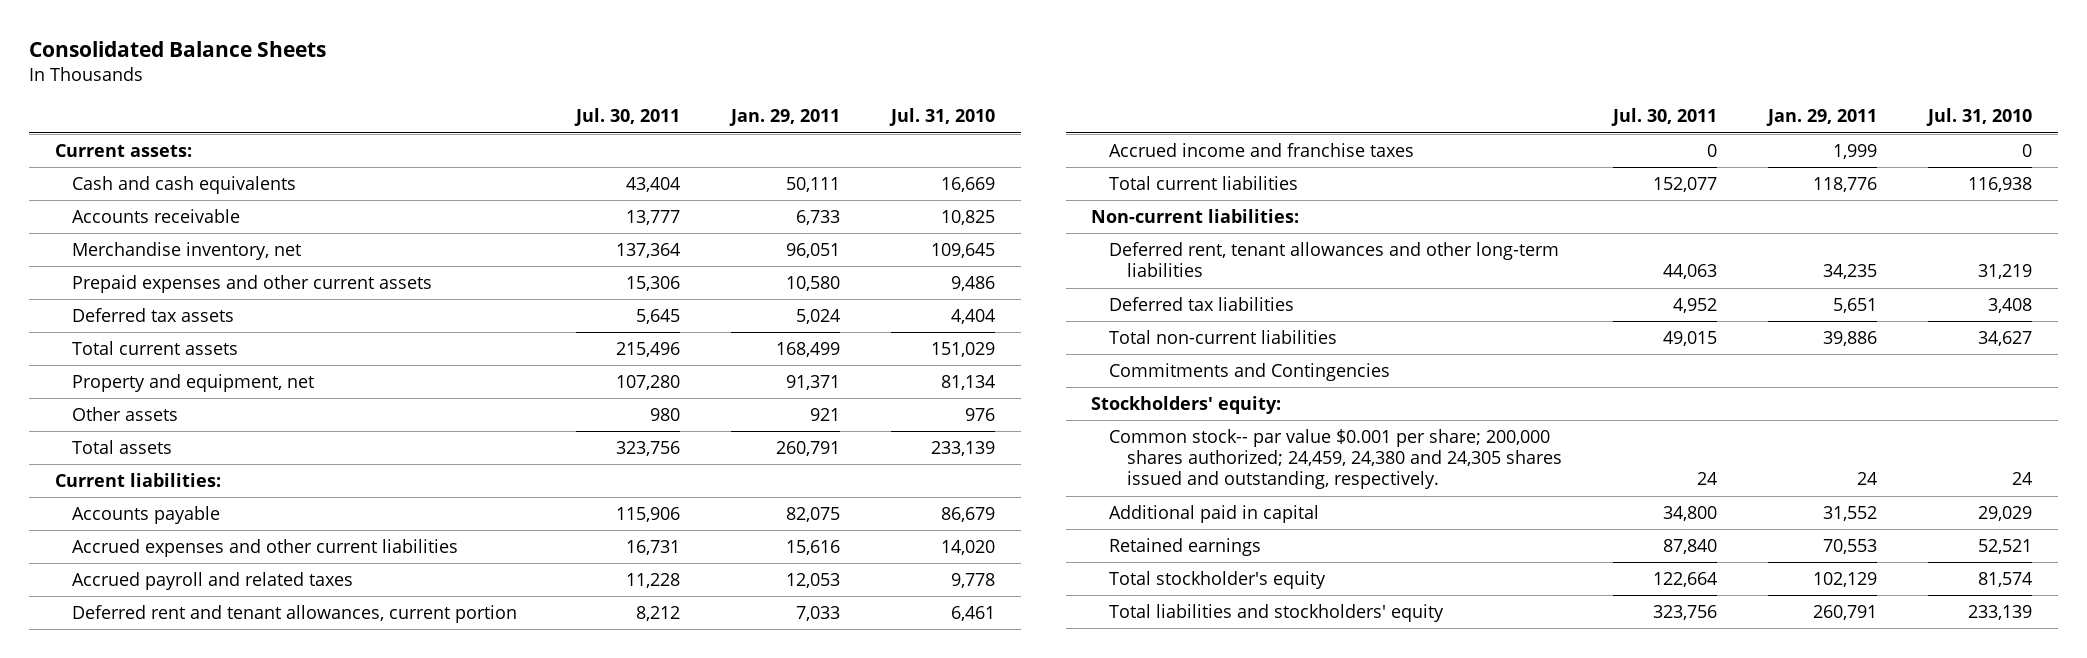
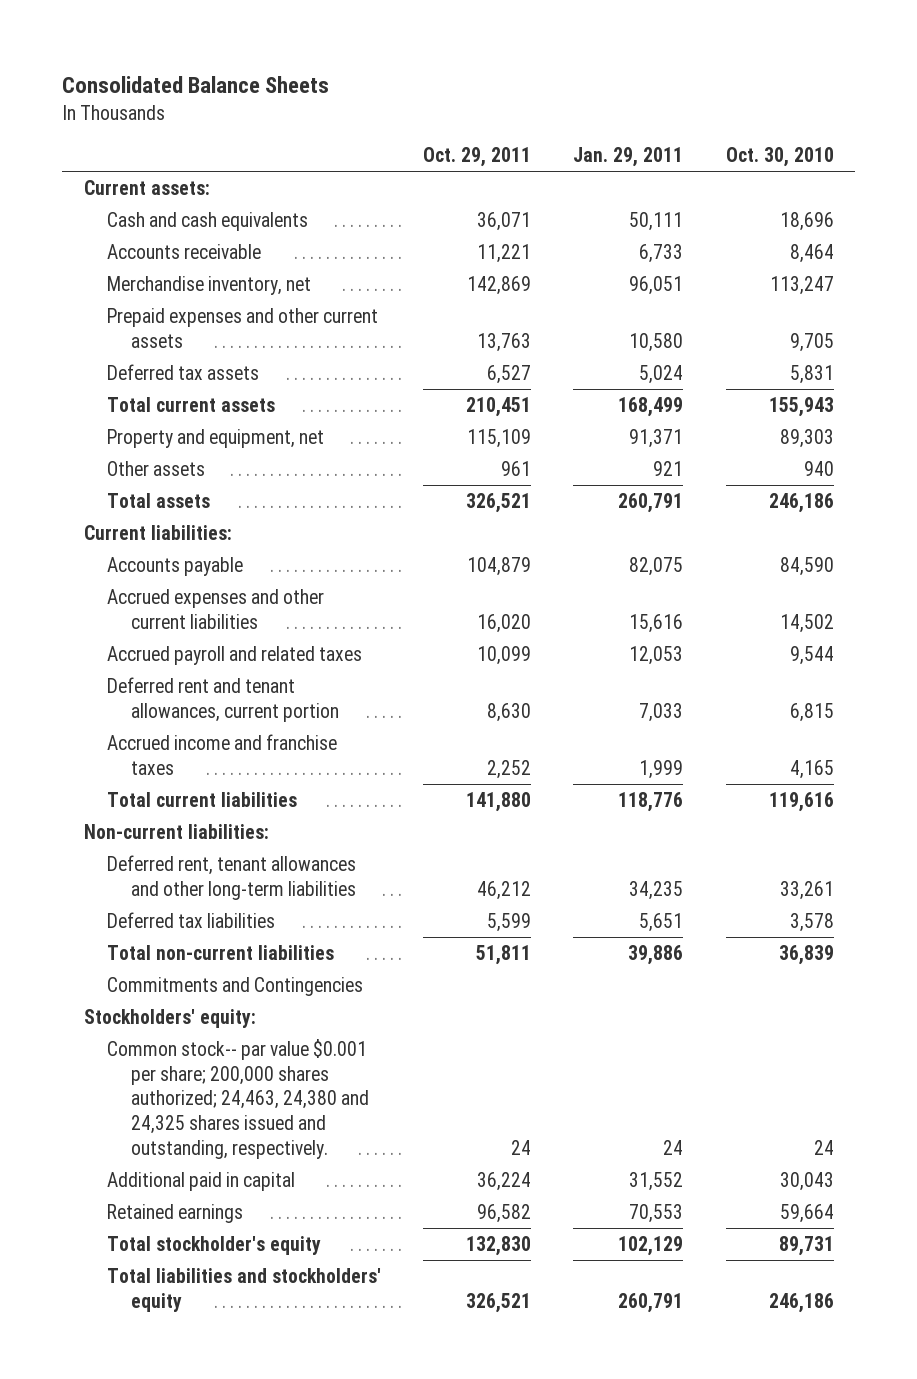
- | Jul. 30, 2011 | Jan. 29, 2011 | Jul. 31, 2010
+ | Oct. 29, 2011 | Jan. 29, 2011 | Oct. 30, 2010
- Common stock-- par value $0.001 per share; 200,000 shares authorized; 24,459, 24,380 and 24,305 shares issued and outstanding, respectively. | 24 | 24 | 24
+ Common stock-- par value $0.001 per share; 200,000 shares authorized; 24,463, 24,380 and 24,325 shares issued and outstanding, respectively. | 24 | 24 | 24

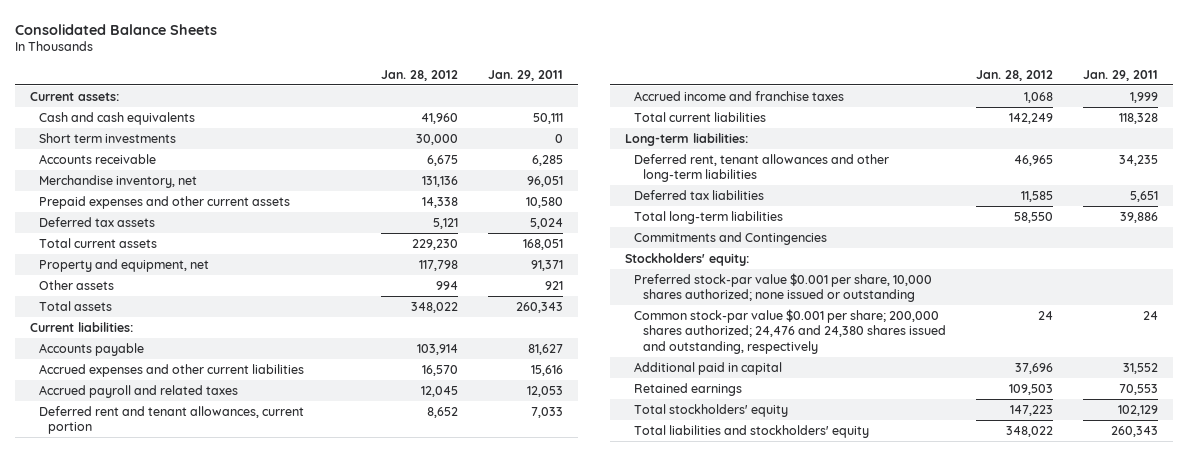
- | Oct. 29, 2011 | Jan. 29, 2011 | Oct. 30, 2010
+ | Jan. 28, 2012 | Jan. 29, 2011
- Accounts receivable | 11,221 | 6,733 | 8,464
+ Short term investments | 30,000 | 0
+ Accounts receivable | 6,675 | 6,285
- Total current assets | 210,451 | 168,499 | 155,943
+ Total current assets | 229,230 | 168,051
- Total assets | 326,521 | 260,791 | 246,186
+ Total assets | 348,022 | 260,343
- Accounts payable | 104,879 | 82,075 | 84,590
+ Accounts payable | 103,914 | 81,627
- Total current liabilities | 141,880 | 118,776 | 119,616
- Non-current liabilities:
+ Total current liabilities | 142,249 | 118,328
+ Long-term liabilities:
- Total non-current liabilities | 51,811 | 39,886 | 36,839
+ Total long-term liabilities | 58,550 | 39,886
- Common stock-- par value $0.001 per share; 200,000 shares authorized; 24,463, 24,380 and 24,325 shares issued and outstanding, respectively. | 24 | 24 | 24
+ Preferred stock-par value $0.001 per share, 10,000 shares authorized; none issued or outstanding
+ Common stock-par value $0.001 per share; 200,000 shares authorized; 24,476 and 24,380 shares issued and outstanding, respectively | 24 | 24
- Total stockholder's equity | 132,830 | 102,129 | 89,731
- Total liabilities and stockholders' equity | 326,521 | 260,791 | 246,186
+ Total stockholders' equity | 147,223 | 102,129
+ Total liabilities and stockholders' equity | 348,022 | 260,343

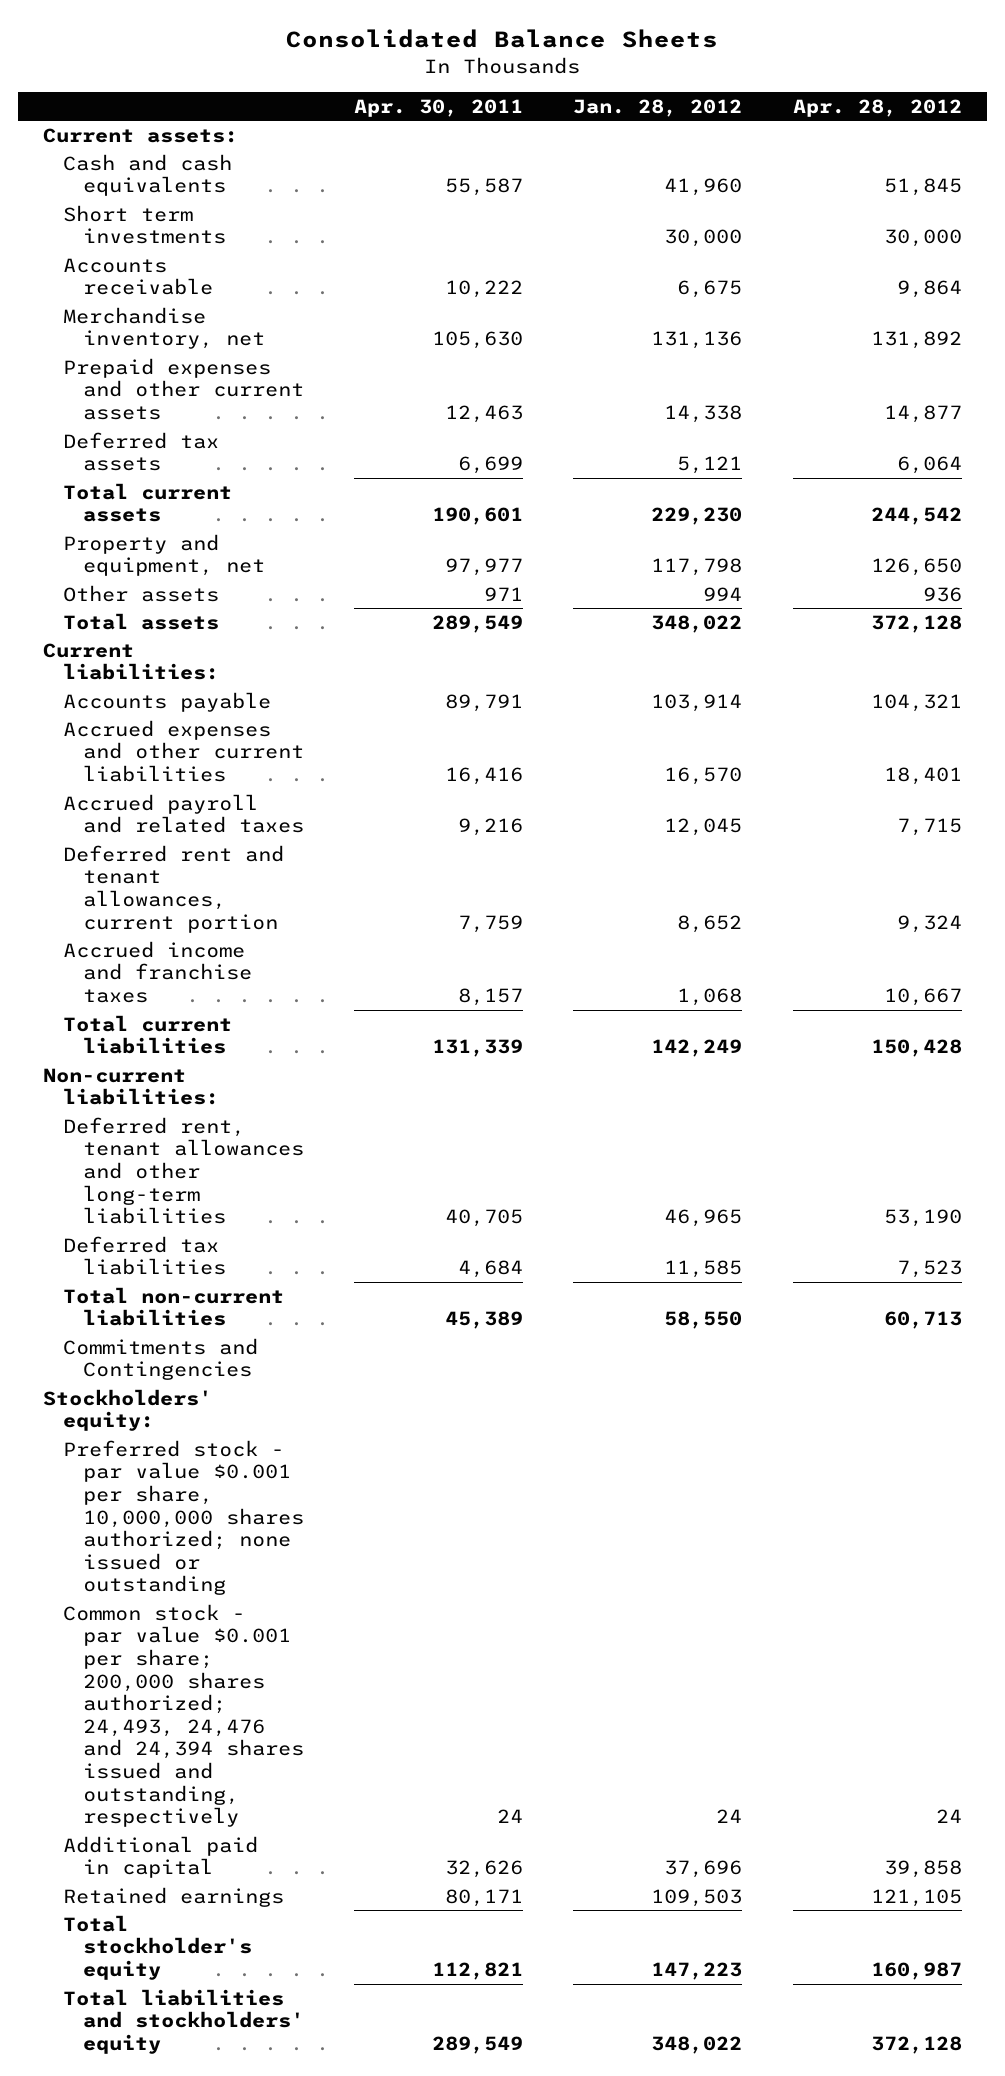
- | Jan. 28, 2012 | Jan. 29, 2011
+ | Apr. 30, 2011 | Jan. 28, 2012 | Apr. 28, 2012
- Long-term liabilities:
+ Non-current liabilities:
- Total long-term liabilities | 58,550 | 39,886
+ Total non-current liabilities | 45,389 | 58,550 | 60,713
- Preferred stock-par value $0.001 per share, 10,000 shares authorized; none issued or outstanding
- Common stock-par value $0.001 per share; 200,000 shares authorized; 24,476 and 24,380 shares issued and outstanding, respectively | 24 | 24
+ Preferred stock - par value $0.001 per share, 10,000,000 shares authorized; none issued or outstanding
+ Common stock - par value $0.001 per share; 200,000 shares authorized; 24,493, 24,476 and 24,394 shares issued and outstanding, respectively | 24 | 24 | 24
- Total stockholders' equity | 147,223 | 102,129
+ Total stockholder's equity | 112,821 | 147,223 | 160,987

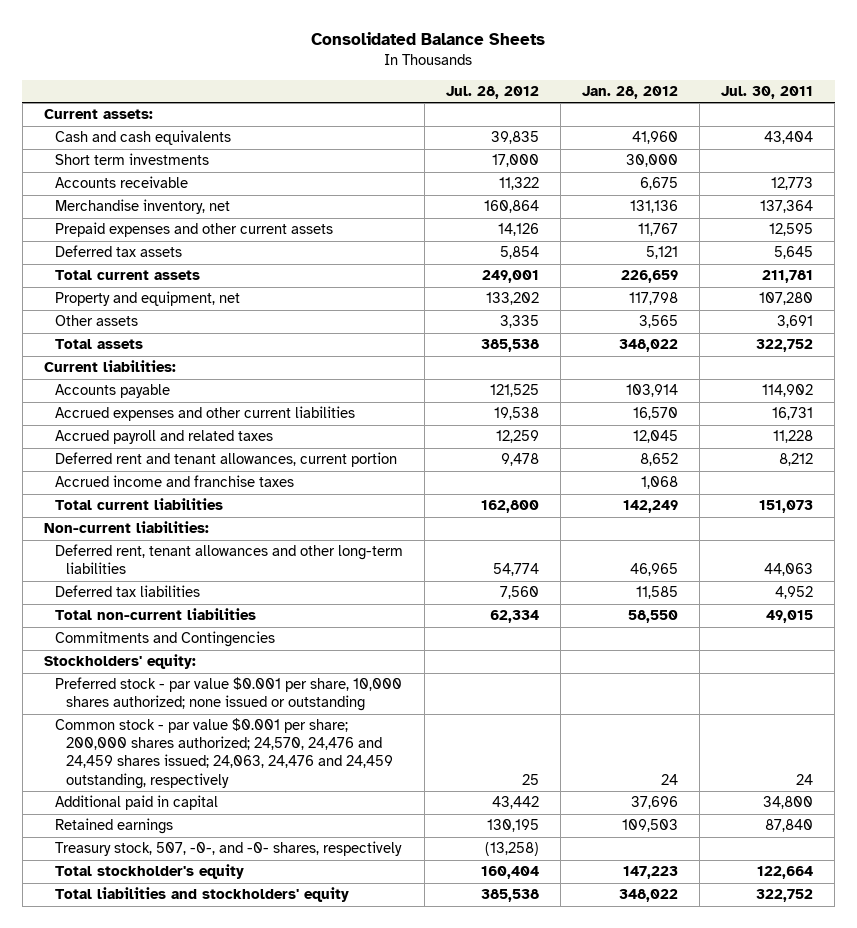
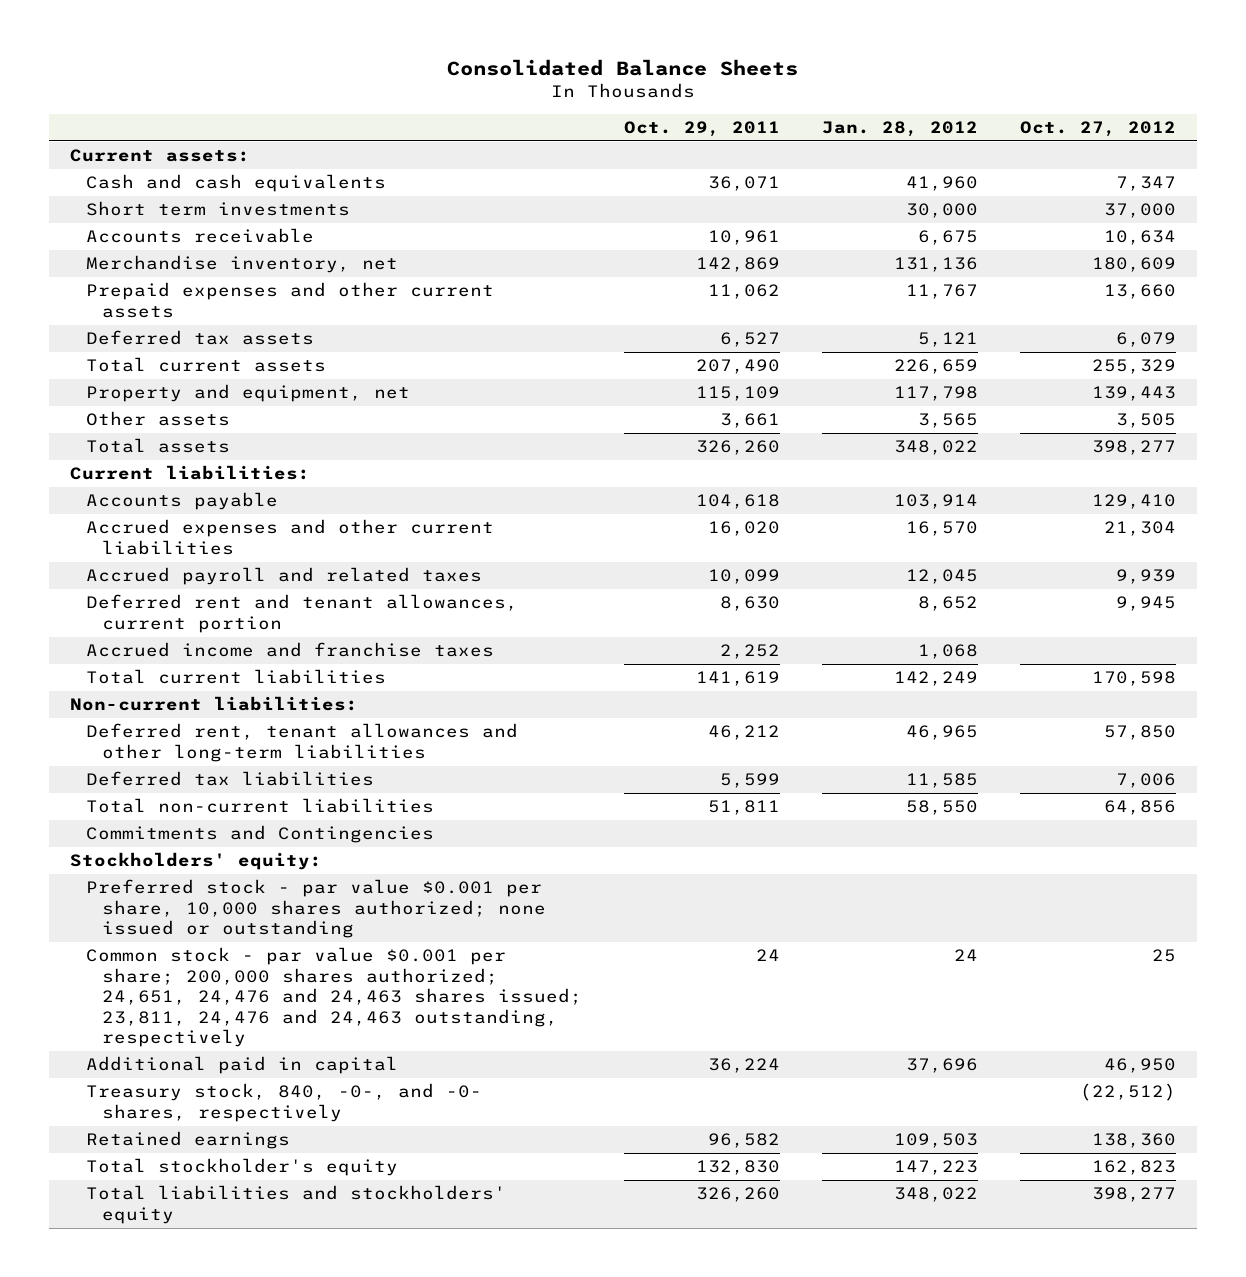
- | Jul. 28, 2012 | Jan. 28, 2012 | Jul. 30, 2011
+ | Oct. 29, 2011 | Jan. 28, 2012 | Oct. 27, 2012
- Common stock - par value $0.001 per share; 200,000 shares authorized; 24,570, 24,476 and 24,459 shares issued; 24,063, 24,476 and 24,459 outstanding, respectively | 25 | 24 | 24
+ Common stock - par value $0.001 per share; 200,000 shares authorized; 24,651, 24,476 and 24,463 shares issued; 23,811, 24,476 and 24,463 outstanding, respectively | 24 | 24 | 25
+ Treasury stock, 840, -0-, and -0- shares, respectively | | | (22,512)
- Treasury stock, 507, -0-, and -0- shares, respectively | (13,258) | |

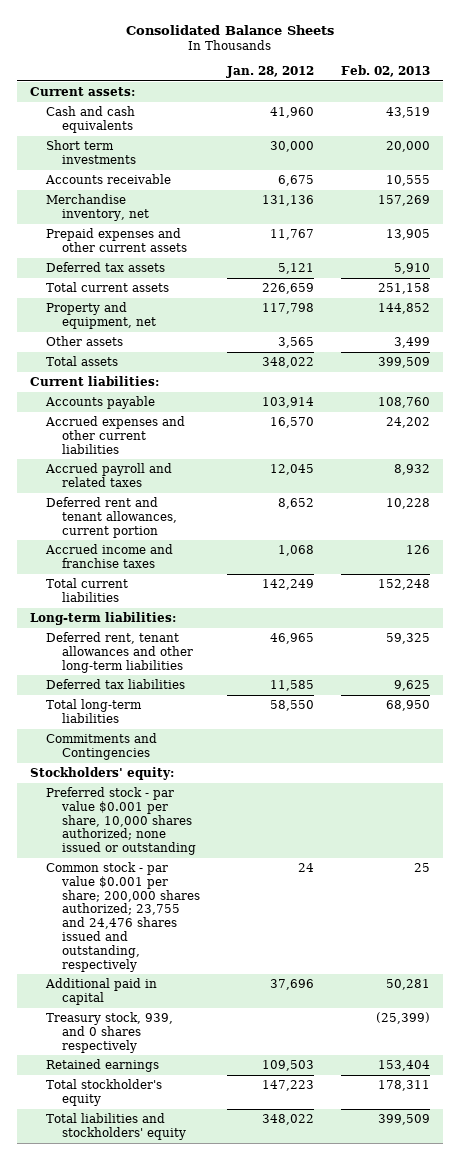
- | Oct. 29, 2011 | Jan. 28, 2012 | Oct. 27, 2012
+ | Jan. 28, 2012 | Feb. 02, 2013
- Non-current liabilities:
+ Long-term liabilities:
- Total non-current liabilities | 51,811 | 58,550 | 64,856
+ Total long-term liabilities | 58,550 | 68,950
- Common stock - par value $0.001 per share; 200,000 shares authorized; 24,651, 24,476 and 24,463 shares issued; 23,811, 24,476 and 24,463 outstanding, respectively | 24 | 24 | 25
+ Common stock - par value $0.001 per share; 200,000 shares authorized; 23,755 and 24,476 shares issued and outstanding, respectively | 24 | 25
- Treasury stock, 840, -0-, and -0- shares, respectively | | | (22,512)
+ Treasury stock, 939, and 0 shares respectively | | (25,399)

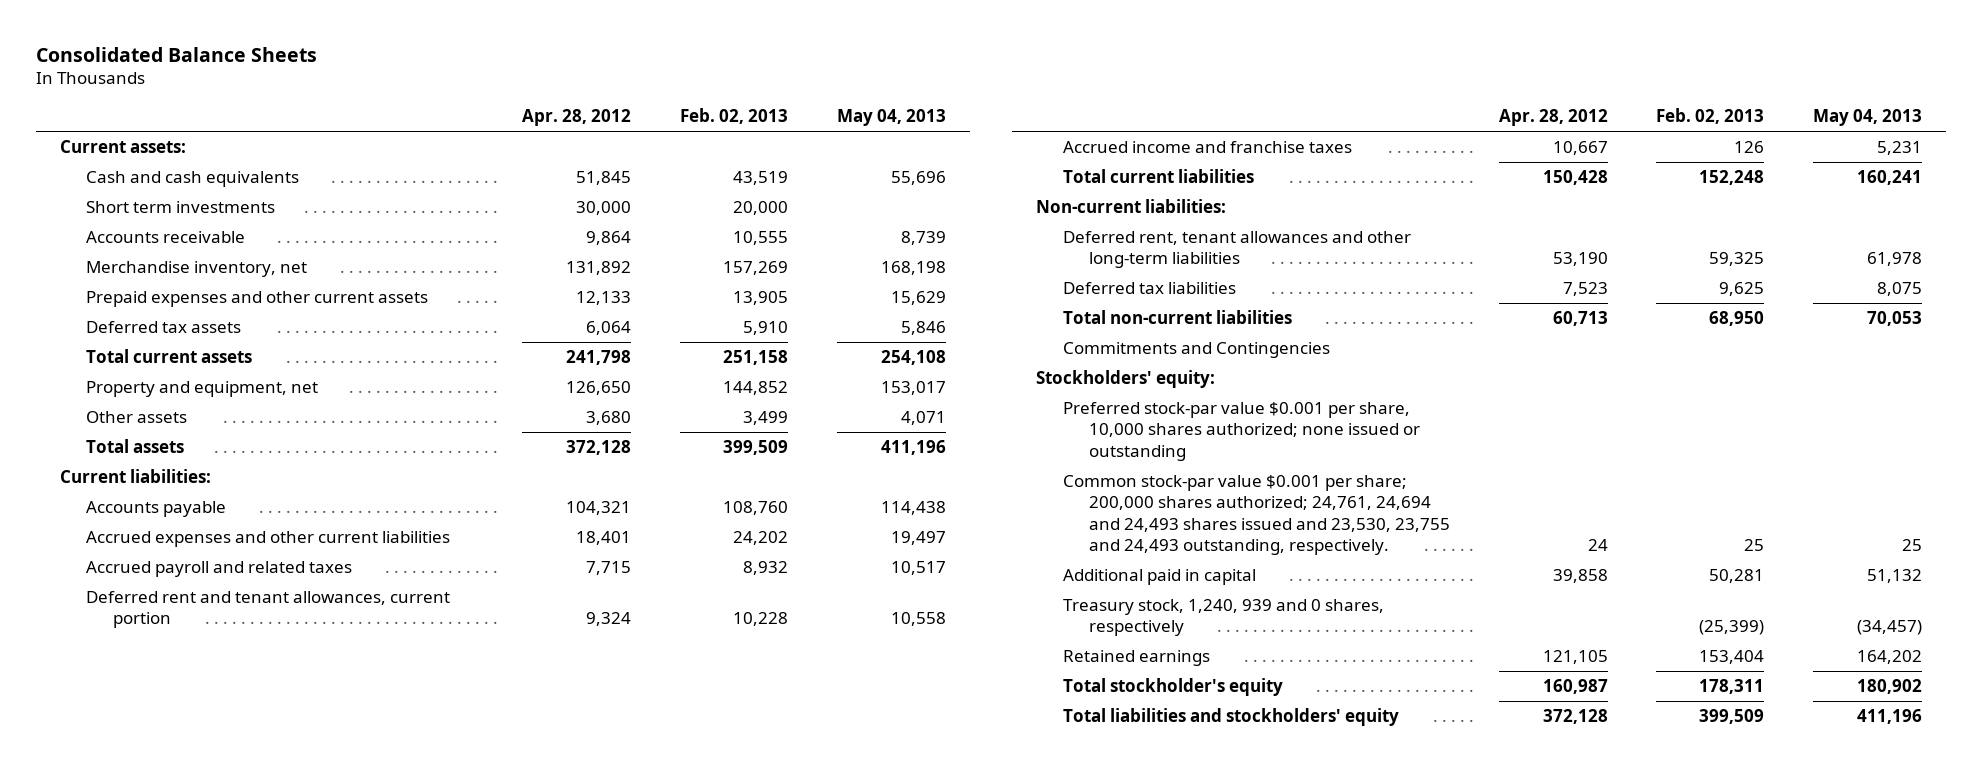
- | Jan. 28, 2012 | Feb. 02, 2013
+ | Apr. 28, 2012 | Feb. 02, 2013 | May 04, 2013
- Long-term liabilities:
+ Non-current liabilities:
- Total long-term liabilities | 58,550 | 68,950
+ Total non-current liabilities | 60,713 | 68,950 | 70,053
- Preferred stock - par value $0.001 per share, 10,000 shares authorized; none issued or outstanding
- Common stock - par value $0.001 per share; 200,000 shares authorized; 23,755 and 24,476 shares issued and outstanding, respectively | 24 | 25
+ Preferred stock-par value $0.001 per share, 10,000 shares authorized; none issued or outstanding
+ Common stock-par value $0.001 per share; 200,000 shares authorized; 24,761, 24,694 and 24,493 shares issued and 23,530, 23,755 and 24,493 outstanding, respectively. | 24 | 25 | 25
- Treasury stock, 939, and 0 shares respectively | | (25,399)
+ Treasury stock, 1,240, 939 and 0 shares, respectively | | (25,399) | (34,457)

